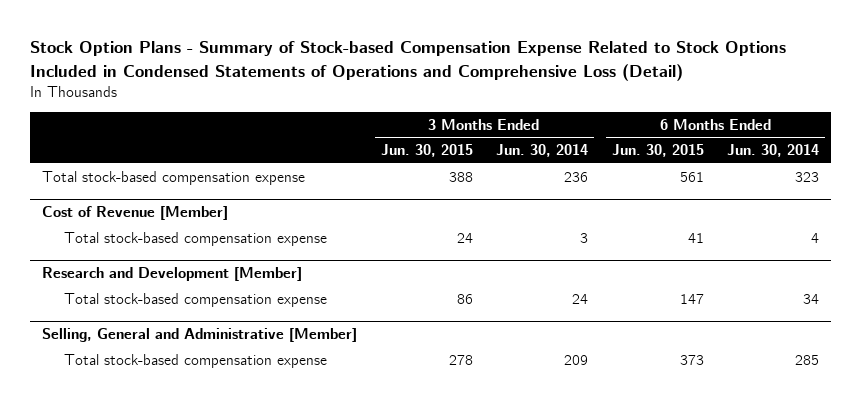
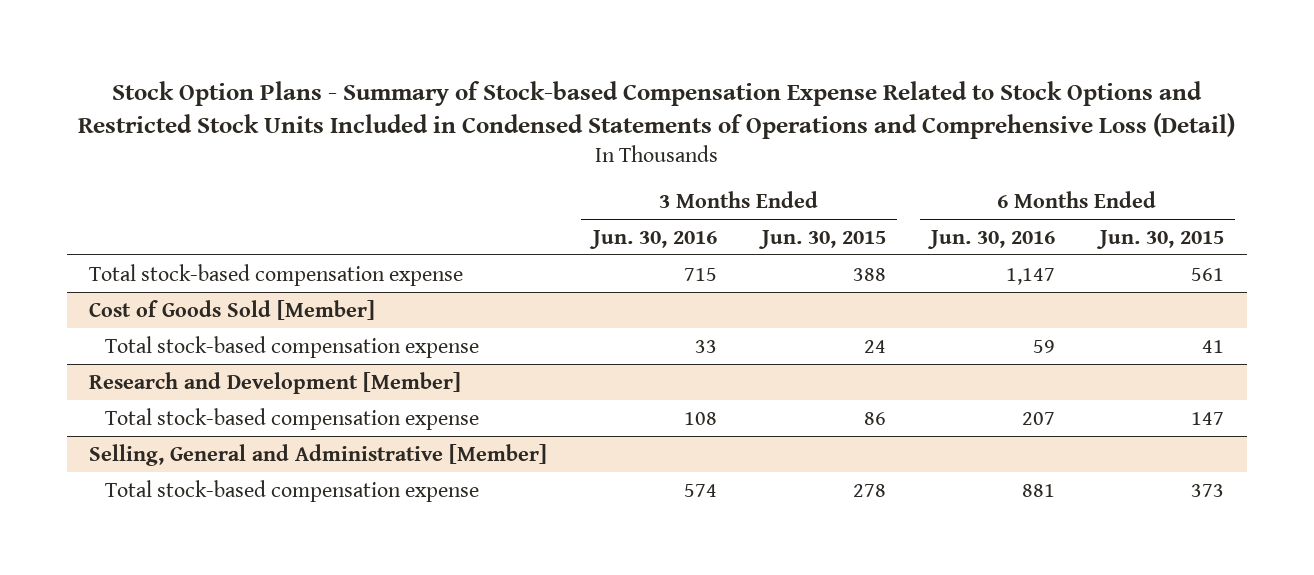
- Stock Option Plans - Summary of Stock-based Compensation Expense Related to Stock Options Included in Condensed Statements of Operations and Comprehensive Loss (Detail)
+ Stock Option Plans - Summary of Stock-based Compensation Expense Related to Stock Options and Restricted Stock Units Included in Condensed Statements of Operations and Comprehensive Loss (Detail)
- | 3 Months Ended Jun. 30, 2015 | 3 Months Ended Jun. 30, 2014 | 6 Months Ended Jun. 30, 2015 | 6 Months Ended Jun. 30, 2014
+ | 3 Months Ended Jun. 30, 2016 | 3 Months Ended Jun. 30, 2015 | 6 Months Ended Jun. 30, 2016 | 6 Months Ended Jun. 30, 2015
- Cost of Revenue [Member]
+ Cost of Goods Sold [Member]

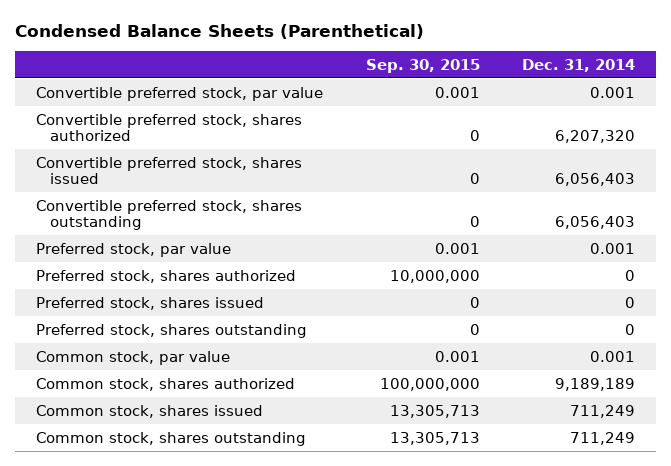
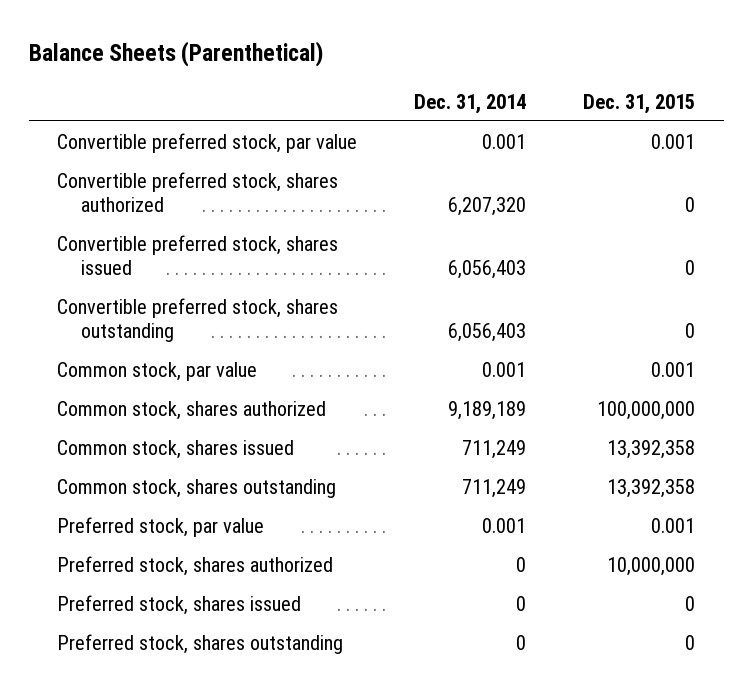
- Condensed Balance Sheets (Parenthetical)
+ Balance Sheets (Parenthetical)
- | Sep. 30, 2015 | Dec. 31, 2014
+ | Dec. 31, 2014 | Dec. 31, 2015
moved down: Preferred stock, par value | 0.001 | 0.001
moved down: Preferred stock, shares authorized | 0 | 10,000,000
moved down: Preferred stock, shares issued | 0 | 0
moved down: Preferred stock, shares outstanding | 0 | 0

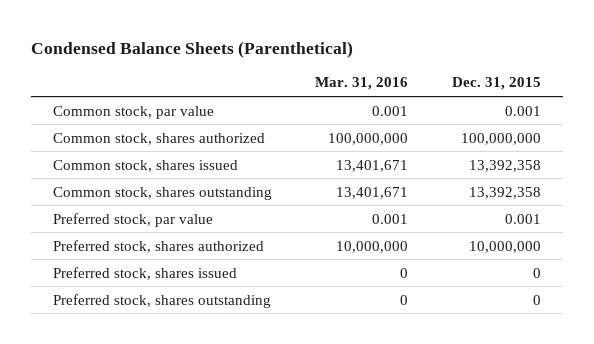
- Balance Sheets (Parenthetical)
+ Condensed Balance Sheets (Parenthetical)
- | Dec. 31, 2014 | Dec. 31, 2015
+ | Mar. 31, 2016 | Dec. 31, 2015
- Convertible preferred stock, par value | 0.001 | 0.001
- Convertible preferred stock, shares authorized | 6,207,320 | 0
- Convertible preferred stock, shares issued | 6,056,403 | 0
- Convertible preferred stock, shares outstanding | 6,056,403 | 0

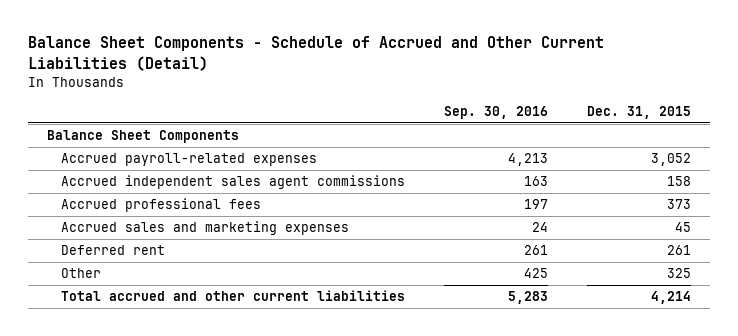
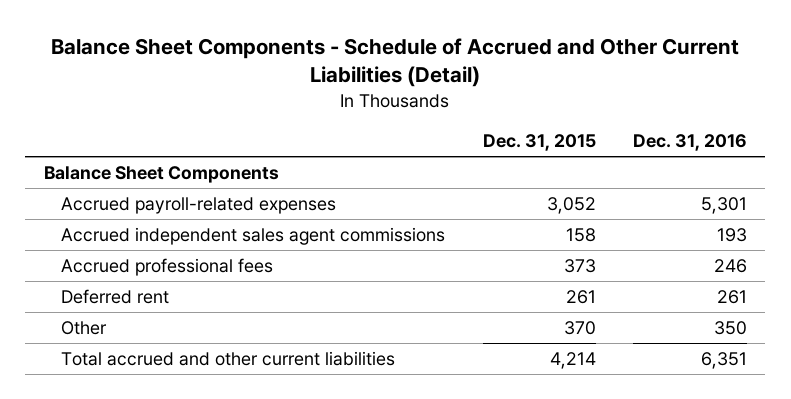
- | Sep. 30, 2016 | Dec. 31, 2015
+ | Dec. 31, 2015 | Dec. 31, 2016
- Accrued sales and marketing expenses | 24 | 45
- Other | 425 | 325
+ Other | 370 | 350

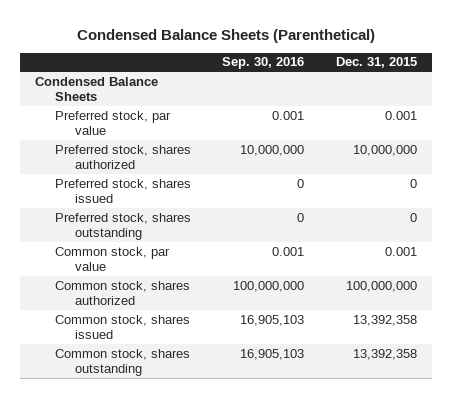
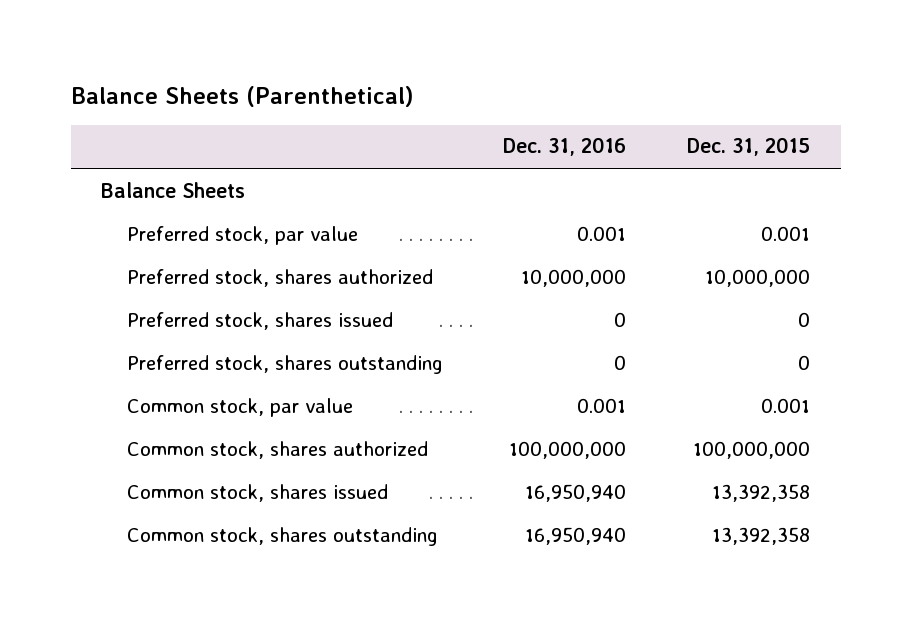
- Condensed Balance Sheets (Parenthetical)
+ Balance Sheets (Parenthetical)
- | Sep. 30, 2016 | Dec. 31, 2015
+ | Dec. 31, 2016 | Dec. 31, 2015
- Condensed Balance Sheets
+ Balance Sheets

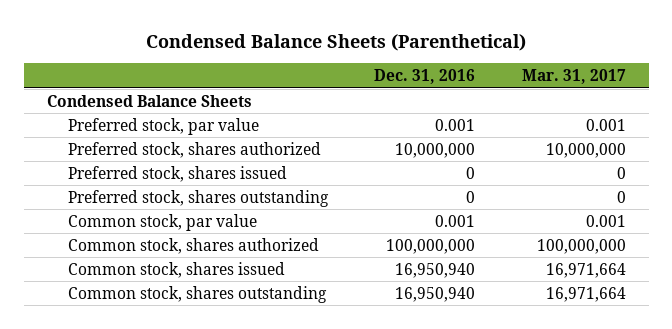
- Balance Sheets (Parenthetical)
+ Condensed Balance Sheets (Parenthetical)
- | Dec. 31, 2016 | Dec. 31, 2015
+ | Dec. 31, 2016 | Mar. 31, 2017
- Balance Sheets
+ Condensed Balance Sheets

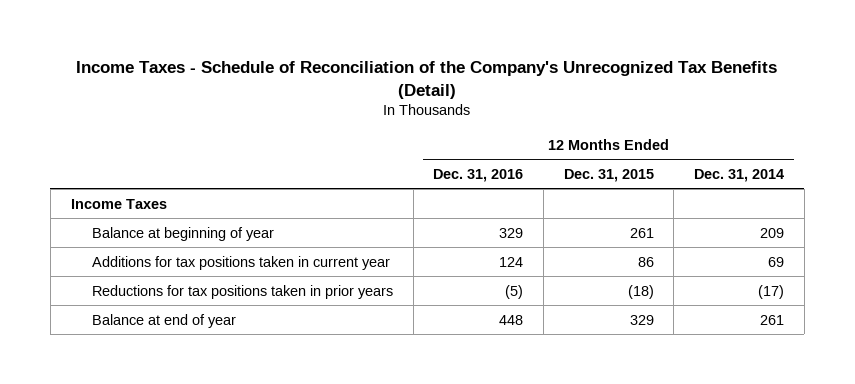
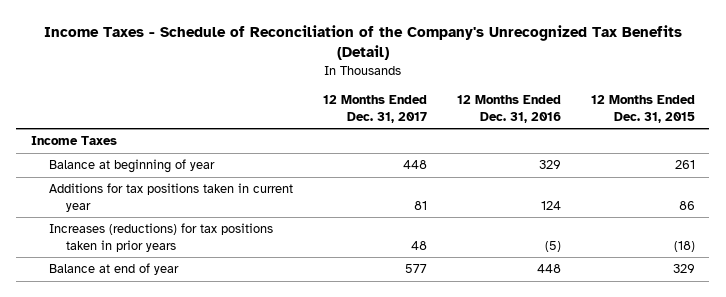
- | 12 Months Ended Dec. 31, 2016 | 12 Months Ended Dec. 31, 2015 | 12 Months Ended Dec. 31, 2014
+ | 12 Months Ended Dec. 31, 2017 | 12 Months Ended Dec. 31, 2016 | 12 Months Ended Dec. 31, 2015
- Reductions for tax positions taken in prior years | (5) | (18) | (17)
+ Increases (reductions) for tax positions taken in prior years | 48 | (5) | (18)

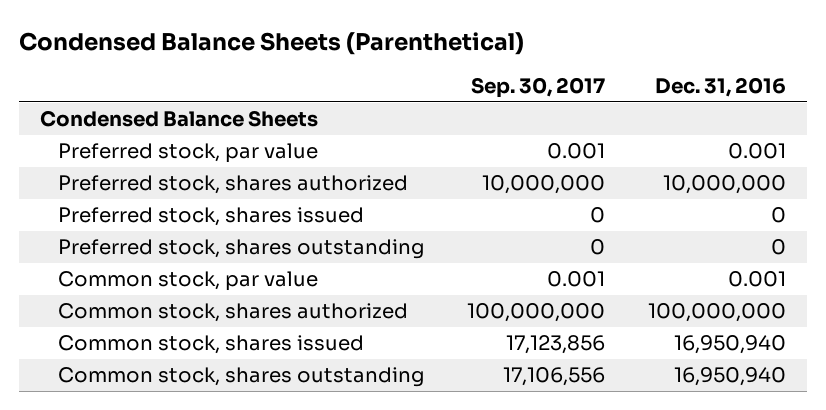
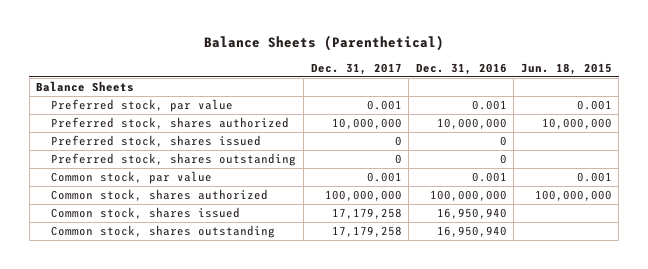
- Condensed Balance Sheets (Parenthetical)
+ Balance Sheets (Parenthetical)
- | Sep. 30, 2017 | Dec. 31, 2016
+ | Dec. 31, 2017 | Dec. 31, 2016 | Jun. 18, 2015
- Condensed Balance Sheets
+ Balance Sheets

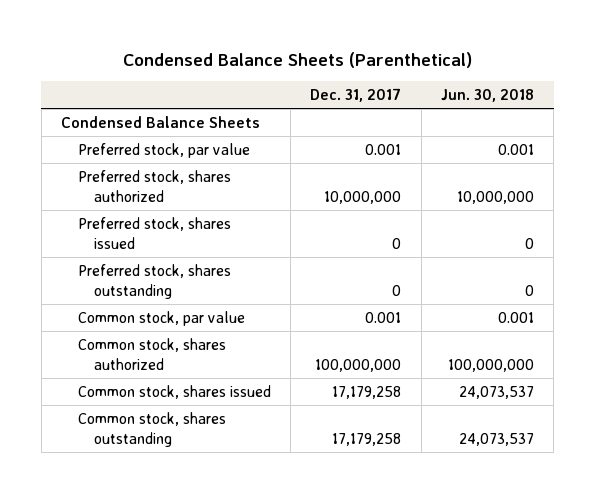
- Balance Sheets (Parenthetical)
+ Condensed Balance Sheets (Parenthetical)
- | Dec. 31, 2017 | Dec. 31, 2016 | Jun. 18, 2015
+ | Dec. 31, 2017 | Jun. 30, 2018
- Balance Sheets
+ Condensed Balance Sheets

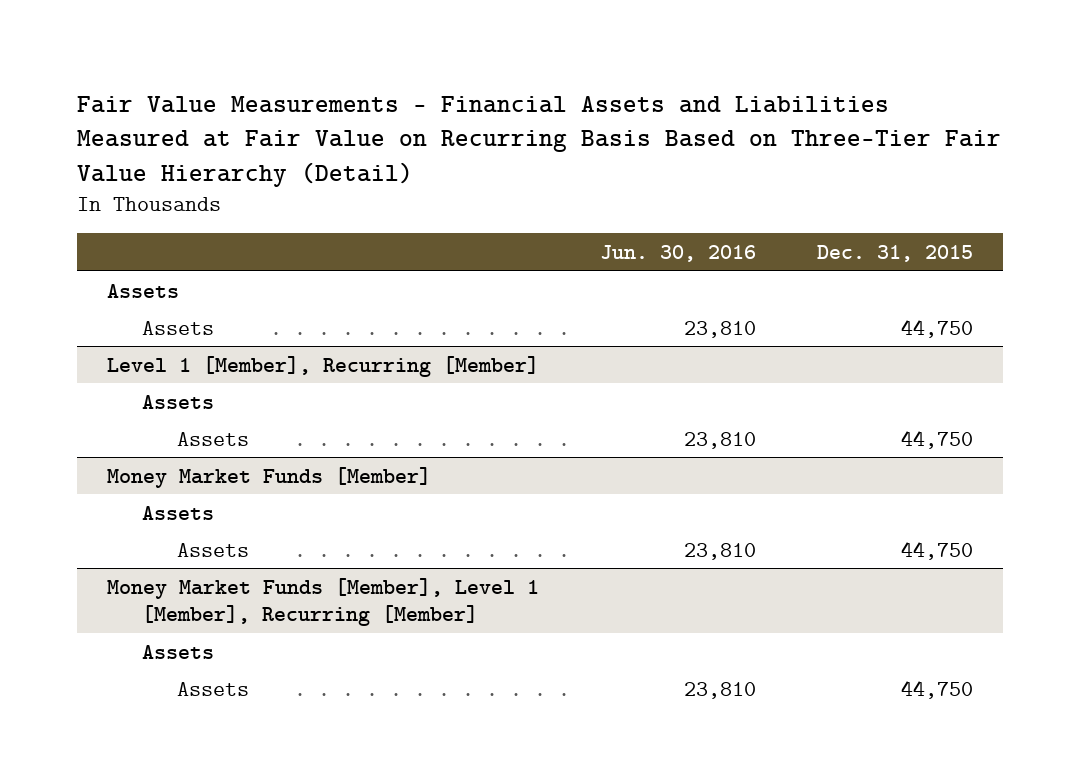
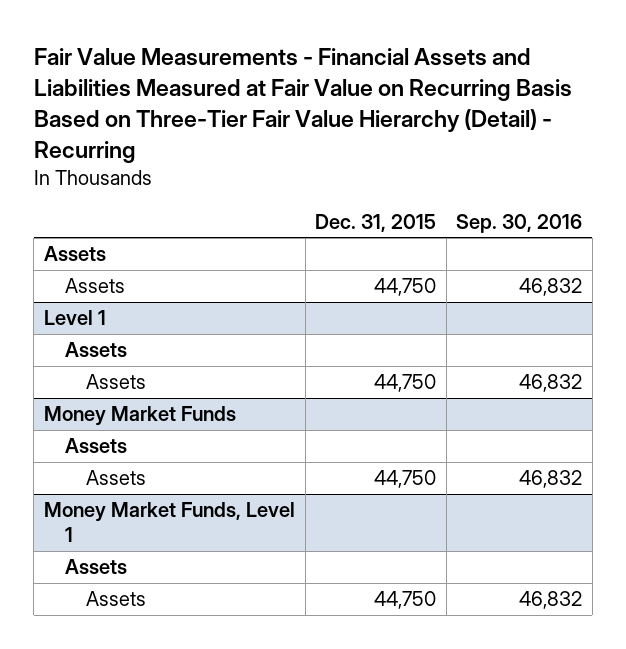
- Fair Value Measurements - Financial Assets and Liabilities Measured at Fair Value on Recurring Basis Based on Three-Tier Fair Value Hierarchy (Detail)
+ Fair Value Measurements - Financial Assets and Liabilities Measured at Fair Value on Recurring Basis Based on Three-Tier Fair Value Hierarchy (Detail) - Recurring
- | Jun. 30, 2016 | Dec. 31, 2015
+ | Dec. 31, 2015 | Sep. 30, 2016
- Level 1 [Member], Recurring [Member]
+ Level 1
- Money Market Funds [Member]
+ Money Market Funds
- Money Market Funds [Member], Level 1 [Member], Recurring [Member]
+ Money Market Funds, Level 1

